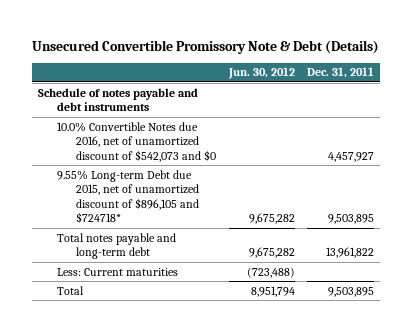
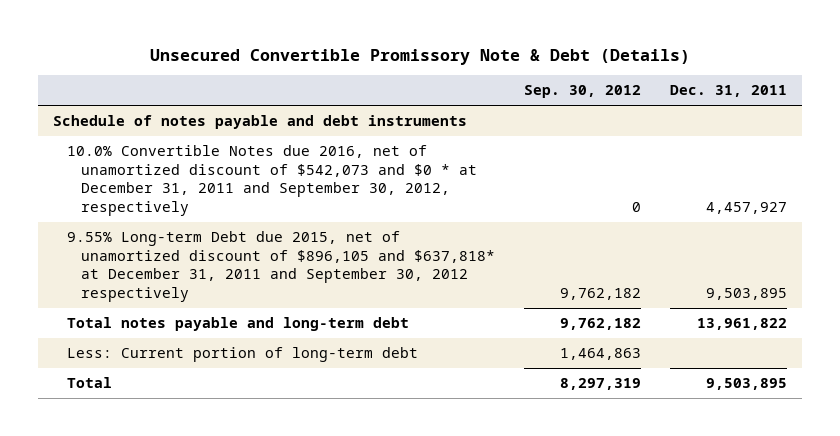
- | Jun. 30, 2012 | Dec. 31, 2011
+ | Sep. 30, 2012 | Dec. 31, 2011
- 10.0% Convertible Notes due 2016, net of unamortized discount of $542,073 and $0 | | 4,457,927
- 9.55% Long-term Debt due 2015, net of unamortized discount of $896,105 and $724718* | 9,675,282 | 9,503,895
+ 10.0% Convertible Notes due 2016, net of unamortized discount of $542,073 and $0 * at December 31, 2011 and September 30, 2012, respectively | 0 | 4,457,927
+ 9.55% Long-term Debt due 2015, net of unamortized discount of $896,105 and $637,818* at December 31, 2011 and September 30, 2012 respectively | 9,762,182 | 9,503,895
- Less: Current maturities | (723,488) |
+ Less: Current portion of long-term debt | 1,464,863 |

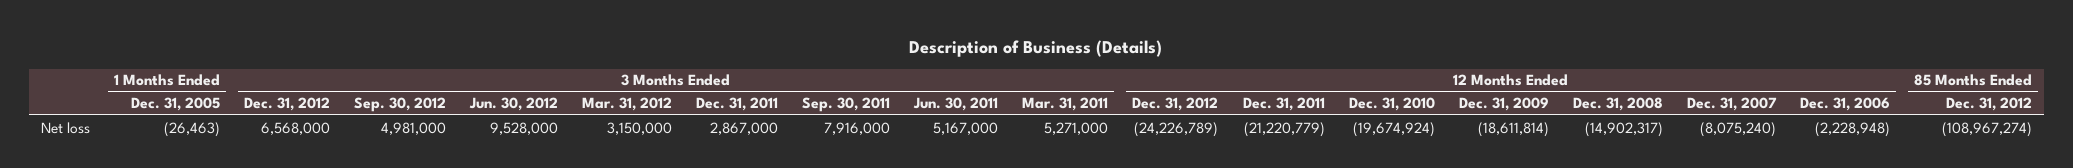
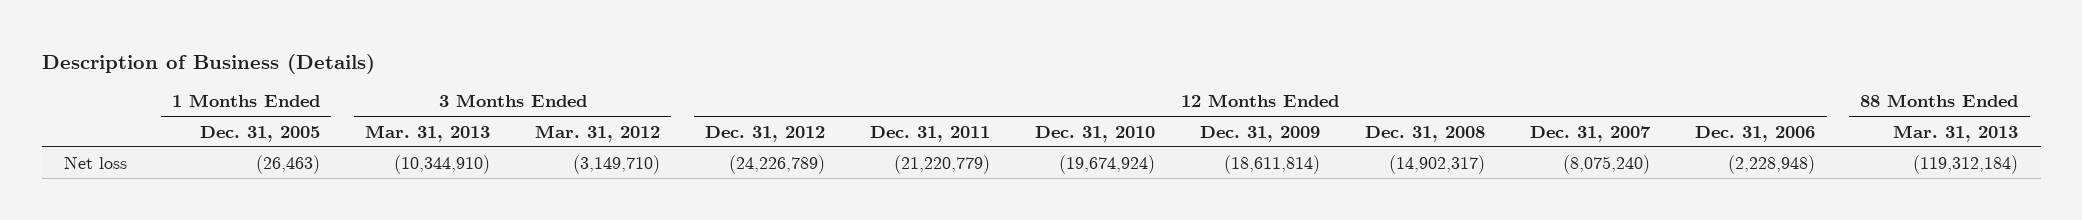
- | 1 Months Ended Dec. 31, 2005 | 3 Months Ended Dec. 31, 2012 | 3 Months Ended Sep. 30, 2012 | 3 Months Ended Jun. 30, 2012 | 3 Months Ended Mar. 31, 2012 | 3 Months Ended Dec. 31, 2011 | 3 Months Ended Sep. 30, 2011 | 3 Months Ended Jun. 30, 2011 | 3 Months Ended Mar. 31, 2011 | 12 Months Ended Dec. 31, 2012 | 12 Months Ended Dec. 31, 2011 | 12 Months Ended Dec. 31, 2010 | 12 Months Ended Dec. 31, 2009 | 12 Months Ended Dec. 31, 2008 | 12 Months Ended Dec. 31, 2007 | 12 Months Ended Dec. 31, 2006 | 85 Months Ended Dec. 31, 2012
+ | 1 Months Ended Dec. 31, 2005 | 3 Months Ended Mar. 31, 2013 | 3 Months Ended Mar. 31, 2012 | 12 Months Ended Dec. 31, 2012 | 12 Months Ended Dec. 31, 2011 | 12 Months Ended Dec. 31, 2010 | 12 Months Ended Dec. 31, 2009 | 12 Months Ended Dec. 31, 2008 | 12 Months Ended Dec. 31, 2007 | 12 Months Ended Dec. 31, 2006 | 88 Months Ended Mar. 31, 2013
- Net loss | (26,463) | 6,568,000 | 4,981,000 | 9,528,000 | 3,150,000 | 2,867,000 | 7,916,000 | 5,167,000 | 5,271,000 | (24,226,789) | (21,220,779) | (19,674,924) | (18,611,814) | (14,902,317) | (8,075,240) | (2,228,948) | (108,967,274)
+ Net loss | (26,463) | (10,344,910) | (3,149,710) | (24,226,789) | (21,220,779) | (19,674,924) | (18,611,814) | (14,902,317) | (8,075,240) | (2,228,948) | (119,312,184)

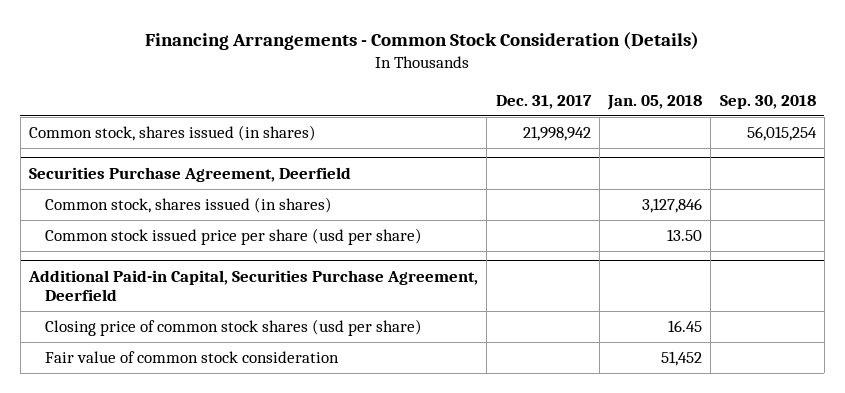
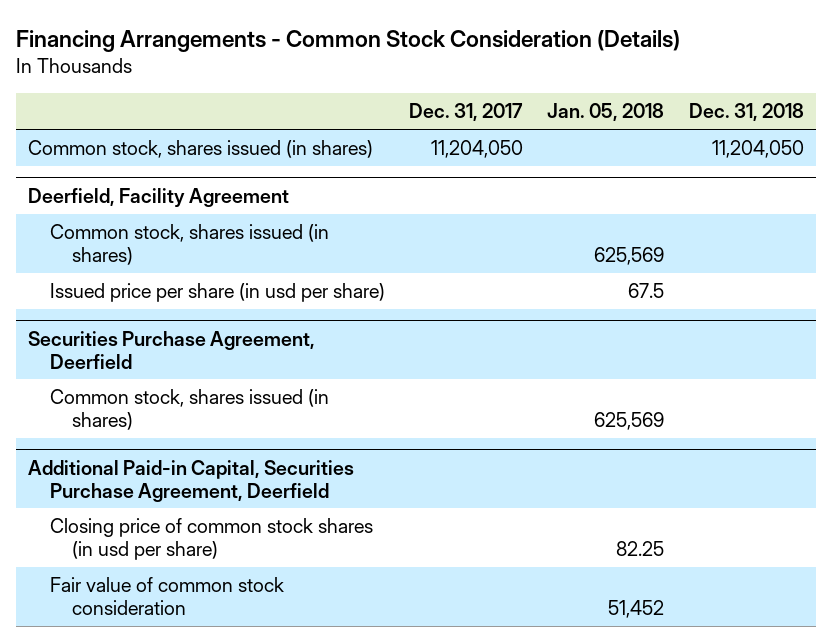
- | Dec. 31, 2017 | Jan. 05, 2018 | Sep. 30, 2018
+ | Dec. 31, 2017 | Jan. 05, 2018 | Dec. 31, 2018
- Common stock, shares issued (in shares) | 21,998,942 | | 56,015,254
+ Common stock, shares issued (in shares) | 11,204,050 | | 11,204,050
+ Deerfield, Facility Agreement
+ Common stock, shares issued (in shares) | | 625,569 |
+ Issued price per share (in usd per share) | | 67.5 |
@ Securities Purchase Agreement, Deerfield
- Common stock, shares issued (in shares) | | 3,127,846 |
- Common stock issued price per share (usd per share) | | 13.50 |
+ Common stock, shares issued (in shares) | | 625,569 |
@ Additional Paid-in Capital, Securities Purchase Agreement, Deerfield
- Closing price of common stock shares (usd per share) | | 16.45 |
+ Closing price of common stock shares (in usd per share) | | 82.25 |

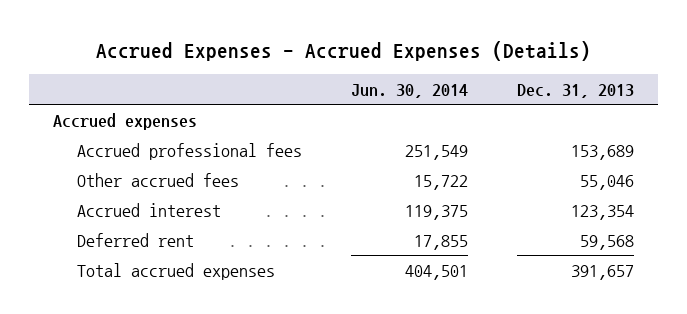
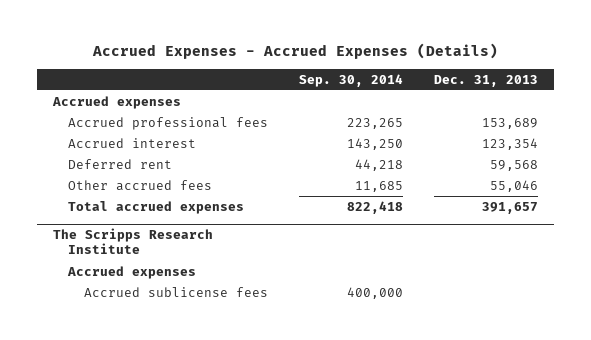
- | Jun. 30, 2014 | Dec. 31, 2013
+ | Sep. 30, 2014 | Dec. 31, 2013
moved down: Other accrued fees | 11,685 | 55,046
+ The Scripps Research Institute
+ Accrued expenses
+ Accrued sublicense fees | 400,000 |

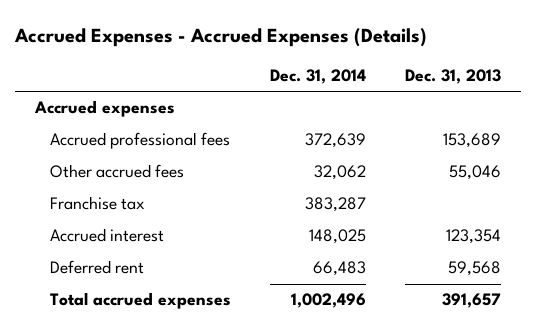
- | Sep. 30, 2014 | Dec. 31, 2013
+ | Dec. 31, 2014 | Dec. 31, 2013
moved up: Other accrued fees | 32,062 | 55,046
+ Franchise tax | 383,287 |
- The Scripps Research Institute
- Accrued expenses
- Accrued sublicense fees | 400,000 |

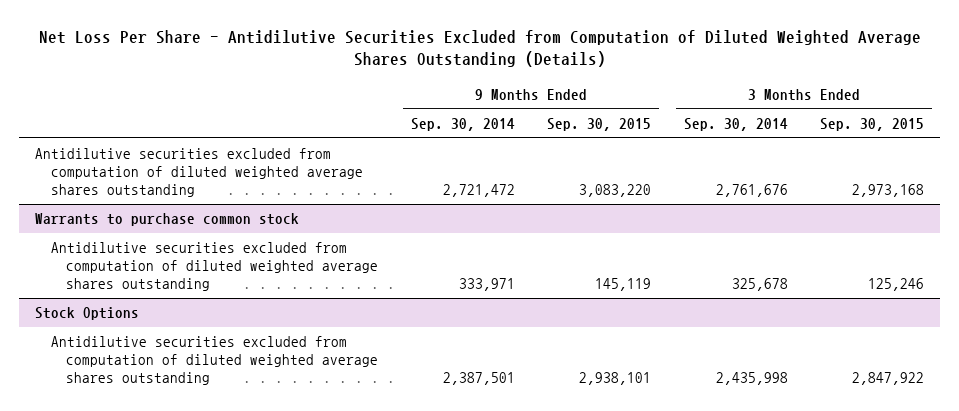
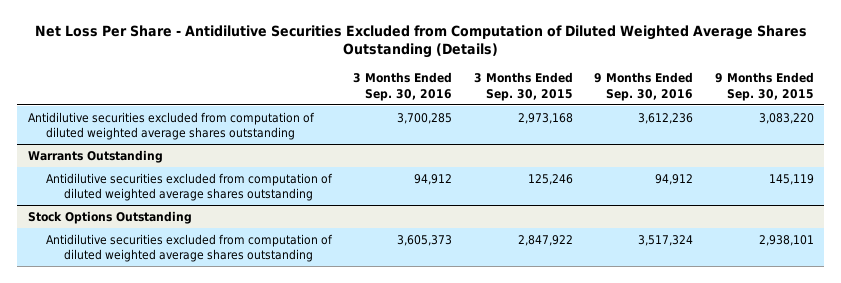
- | 9 Months Ended Sep. 30, 2014 | 9 Months Ended Sep. 30, 2015 | 3 Months Ended Sep. 30, 2014 | 3 Months Ended Sep. 30, 2015
+ | 3 Months Ended Sep. 30, 2016 | 3 Months Ended Sep. 30, 2015 | 9 Months Ended Sep. 30, 2016 | 9 Months Ended Sep. 30, 2015
- Warrants to purchase common stock
+ Warrants Outstanding
- Stock Options
+ Stock Options Outstanding

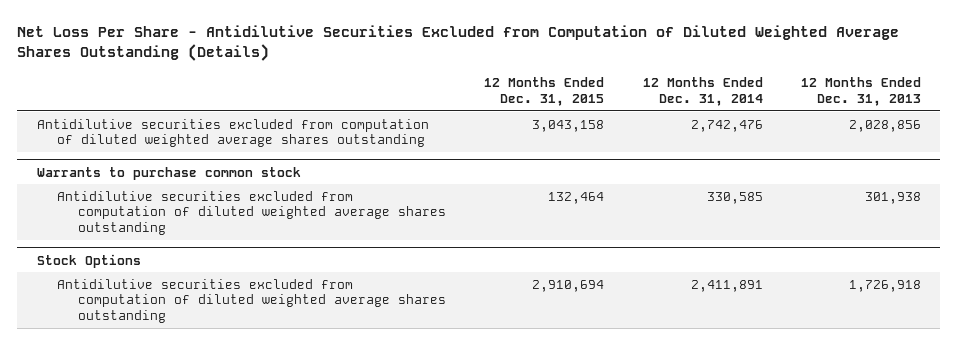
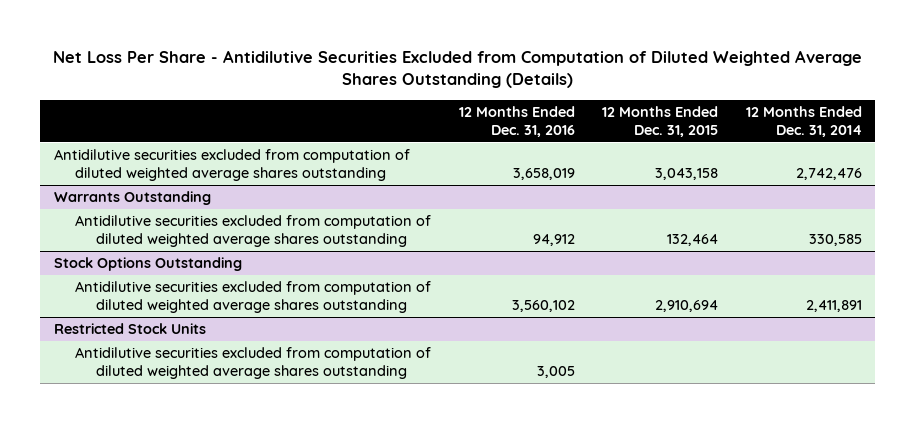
- | 12 Months Ended Dec. 31, 2015 | 12 Months Ended Dec. 31, 2014 | 12 Months Ended Dec. 31, 2013
+ | 12 Months Ended Dec. 31, 2016 | 12 Months Ended Dec. 31, 2015 | 12 Months Ended Dec. 31, 2014
- Warrants to purchase common stock
+ Warrants Outstanding
- Stock Options
+ Stock Options Outstanding
+ Restricted Stock Units
+ Antidilutive securities excluded from computation of diluted weighted average shares outstanding | 3,005 | |

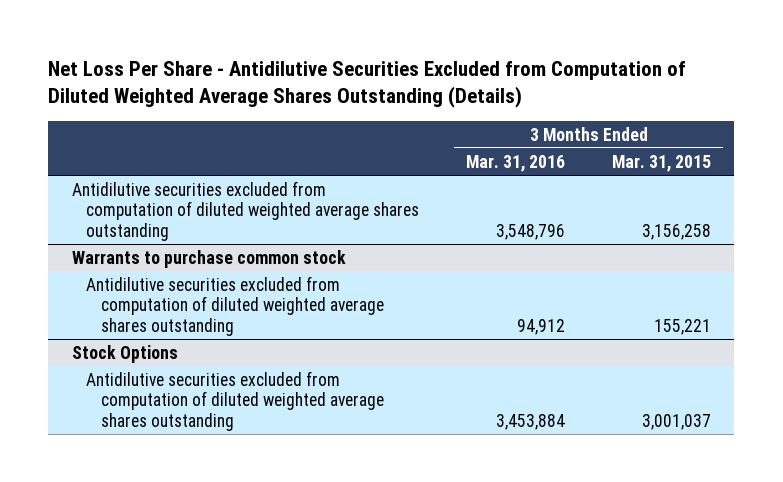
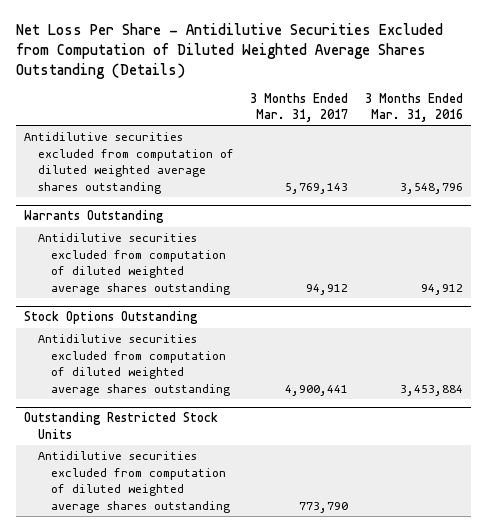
- | 3 Months Ended Mar. 31, 2016 | 3 Months Ended Mar. 31, 2015
+ | 3 Months Ended Mar. 31, 2017 | 3 Months Ended Mar. 31, 2016
- Warrants to purchase common stock
+ Warrants Outstanding
- Stock Options
+ Stock Options Outstanding
+ Outstanding Restricted Stock Units
+ Antidilutive securities excluded from computation of diluted weighted average shares outstanding | 773,790 |

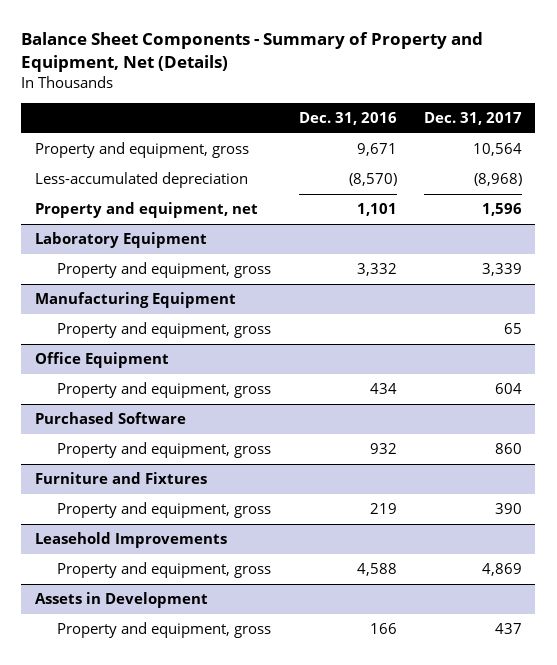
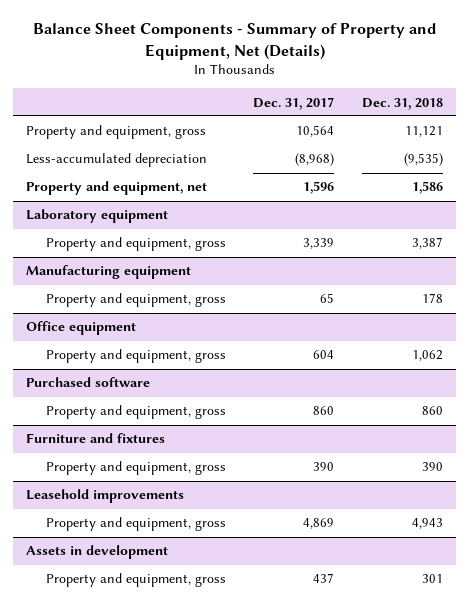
- | Dec. 31, 2016 | Dec. 31, 2017
+ | Dec. 31, 2017 | Dec. 31, 2018
- Laboratory Equipment
+ Laboratory equipment
- Manufacturing Equipment
+ Manufacturing equipment
- Office Equipment
+ Office equipment
- Purchased Software
+ Purchased software
- Furniture and Fixtures
+ Furniture and fixtures
- Leasehold Improvements
+ Leasehold improvements
- Assets in Development
+ Assets in development

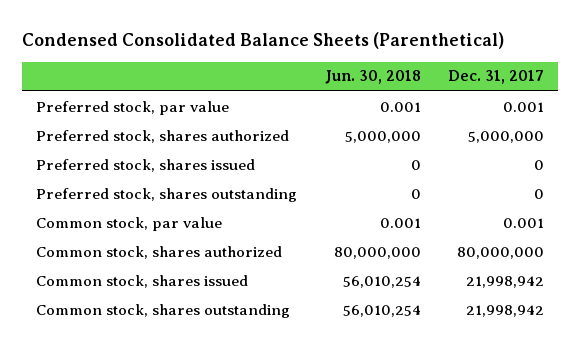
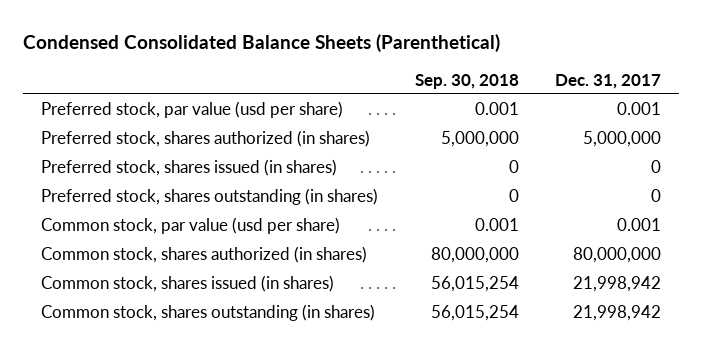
- | Jun. 30, 2018 | Dec. 31, 2017
+ | Sep. 30, 2018 | Dec. 31, 2017
- Preferred stock, par value | 0.001 | 0.001
- Preferred stock, shares authorized | 5,000,000 | 5,000,000
- Preferred stock, shares issued | 0 | 0
- Preferred stock, shares outstanding | 0 | 0
- Common stock, par value | 0.001 | 0.001
- Common stock, shares authorized | 80,000,000 | 80,000,000
- Common stock, shares issued | 56,010,254 | 21,998,942
- Common stock, shares outstanding | 56,010,254 | 21,998,942
+ Preferred stock, par value (usd per share) | 0.001 | 0.001
+ Preferred stock, shares authorized (in shares) | 5,000,000 | 5,000,000
+ Preferred stock, shares issued (in shares) | 0 | 0
+ Preferred stock, shares outstanding (in shares) | 0 | 0
+ Common stock, par value (usd per share) | 0.001 | 0.001
+ Common stock, shares authorized (in shares) | 80,000,000 | 80,000,000
+ Common stock, shares issued (in shares) | 56,015,254 | 21,998,942
+ Common stock, shares outstanding (in shares) | 56,015,254 | 21,998,942

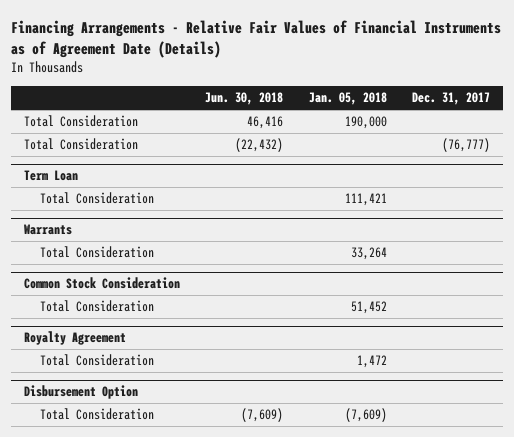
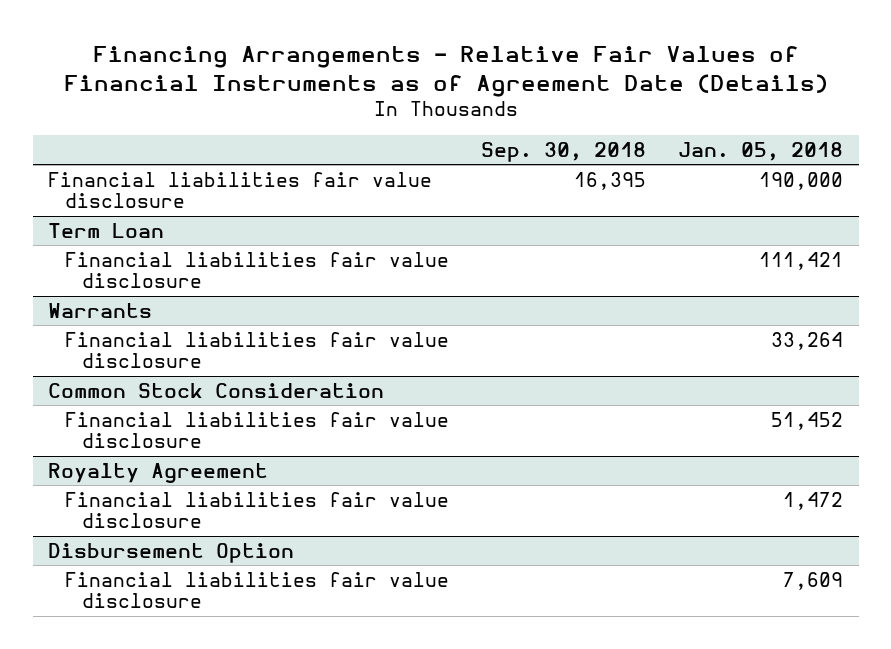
- | Jun. 30, 2018 | Jan. 05, 2018 | Dec. 31, 2017
+ | Sep. 30, 2018 | Jan. 05, 2018
- Total Consideration | 46,416 | 190,000 |
- Total Consideration | (22,432) | | (76,777)
+ Financial liabilities fair value disclosure | 16,395 | 190,000
@ Term Loan
- Total Consideration | | 111,421 |
+ Financial liabilities fair value disclosure | | 111,421
@ Warrants
- Total Consideration | | 33,264 |
+ Financial liabilities fair value disclosure | | 33,264
@ Common Stock Consideration
- Total Consideration | | 51,452 |
+ Financial liabilities fair value disclosure | | 51,452
@ Royalty Agreement
- Total Consideration | | 1,472 |
+ Financial liabilities fair value disclosure | | 1,472
@ Disbursement Option
- Total Consideration | (7,609) | (7,609) |
+ Financial liabilities fair value disclosure | | 7,609

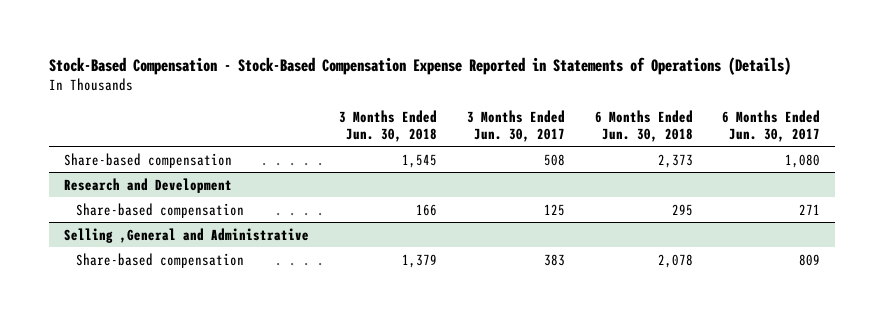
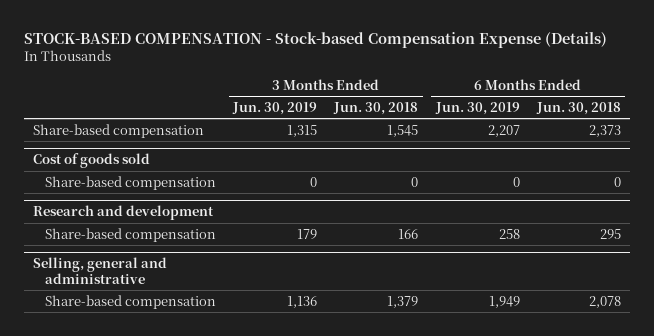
- Stock-Based Compensation - Stock-Based Compensation Expense Reported in Statements of Operations (Details)
+ STOCK-BASED COMPENSATION - Stock-based Compensation Expense (Details)
- | 3 Months Ended Jun. 30, 2018 | 3 Months Ended Jun. 30, 2017 | 6 Months Ended Jun. 30, 2018 | 6 Months Ended Jun. 30, 2017
+ | 3 Months Ended Jun. 30, 2019 | 3 Months Ended Jun. 30, 2018 | 6 Months Ended Jun. 30, 2019 | 6 Months Ended Jun. 30, 2018
- Research and Development
+ Cost of goods sold
+ Share-based compensation | 0 | 0 | 0 | 0
+ Research and development
- Selling ,General and Administrative
+ Selling, general and administrative

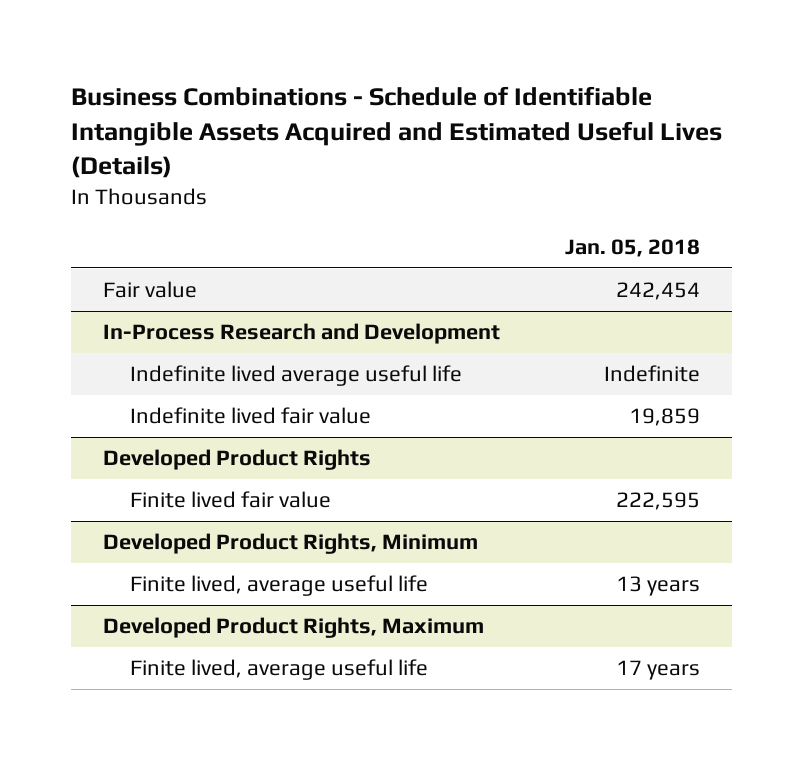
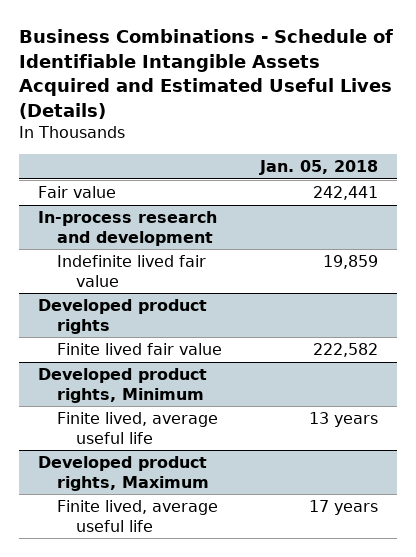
- Fair value | 242,454
- In-Process Research and Development
- Indefinite lived average useful life | Indefinite
+ Fair value | 242,441
+ In-process research and development
- Developed Product Rights
- Finite lived fair value | 222,595
- Developed Product Rights, Minimum
+ Developed product rights
+ Finite lived fair value | 222,582
+ Developed product rights, Minimum
- Developed Product Rights, Maximum
+ Developed product rights, Maximum

